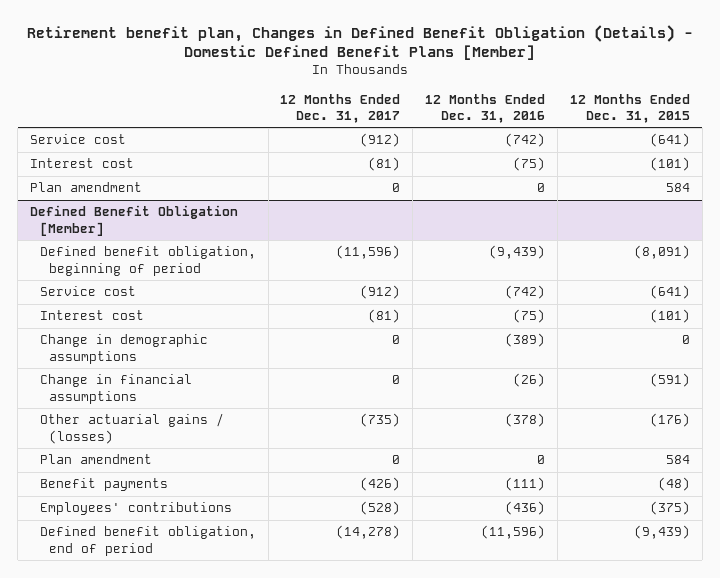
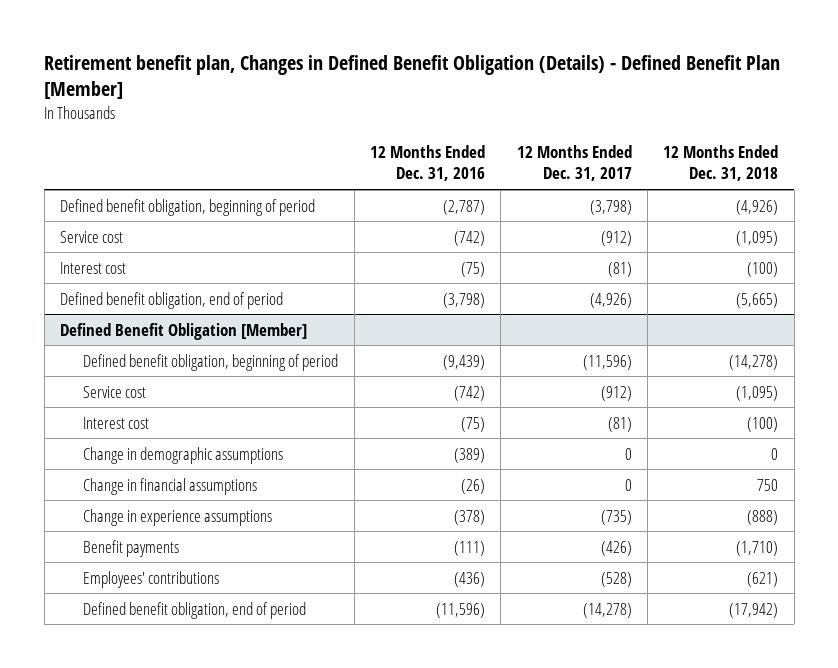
- Retirement benefit plan, Changes in Defined Benefit Obligation (Details) - Domestic Defined Benefit Plans [Member]
+ Retirement benefit plan, Changes in Defined Benefit Obligation (Details) - Defined Benefit Plan [Member]
- | 12 Months Ended Dec. 31, 2017 | 12 Months Ended Dec. 31, 2016 | 12 Months Ended Dec. 31, 2015
+ | 12 Months Ended Dec. 31, 2016 | 12 Months Ended Dec. 31, 2017 | 12 Months Ended Dec. 31, 2018
+ Defined benefit obligation, beginning of period | (2,787) | (3,798) | (4,926)
- Plan amendment | 0 | 0 | 584
+ Defined benefit obligation, end of period | (3,798) | (4,926) | (5,665)
@ Defined Benefit Obligation [Member]
- Other actuarial gains / (losses) | (735) | (378) | (176)
- Plan amendment | 0 | 0 | 584
+ Change in experience assumptions | (378) | (735) | (888)

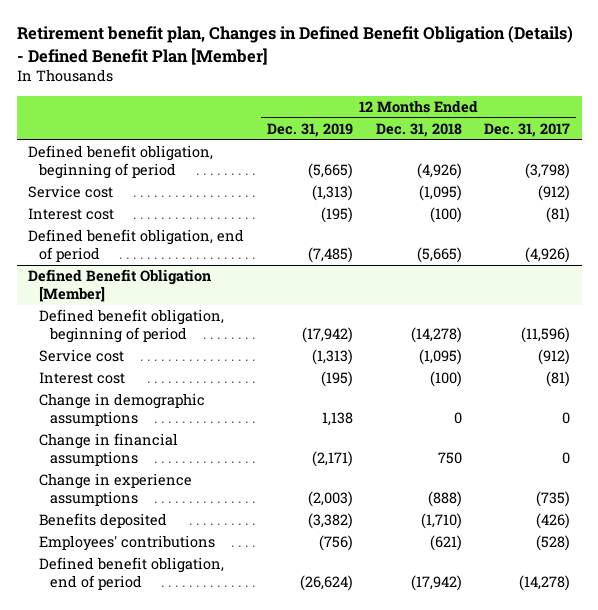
- | 12 Months Ended Dec. 31, 2016 | 12 Months Ended Dec. 31, 2017 | 12 Months Ended Dec. 31, 2018
+ | 12 Months Ended Dec. 31, 2019 | 12 Months Ended Dec. 31, 2018 | 12 Months Ended Dec. 31, 2017
@ Defined Benefit Obligation [Member]
- Benefit payments | (111) | (426) | (1,710)
+ Benefits deposited | (3,382) | (1,710) | (426)

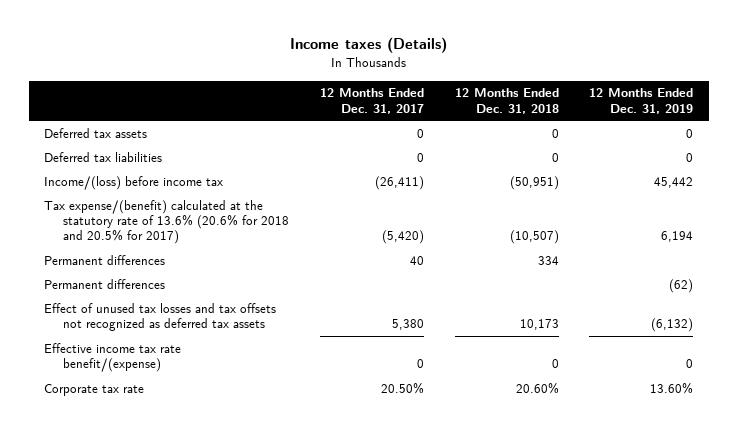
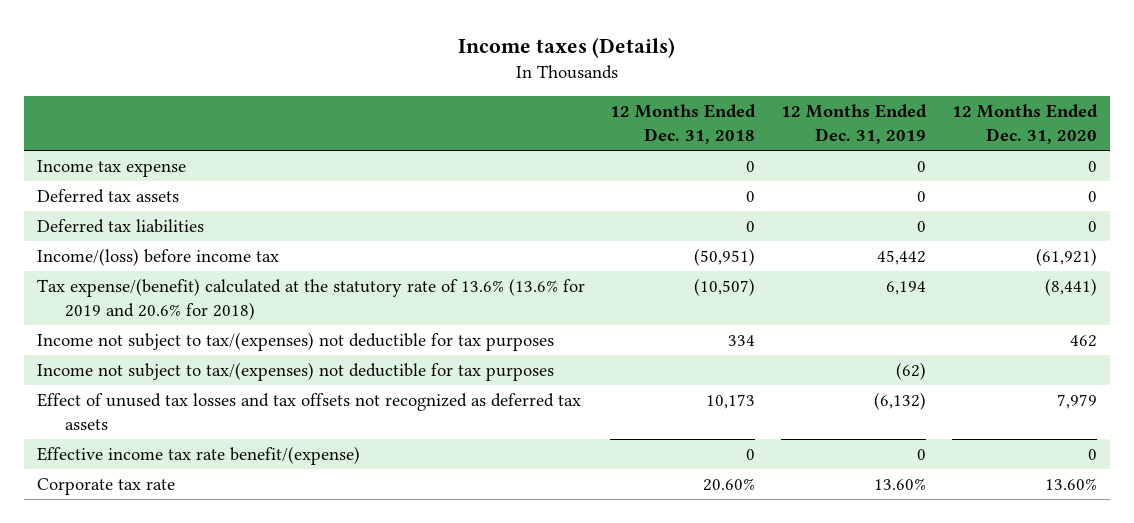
- | 12 Months Ended Dec. 31, 2017 | 12 Months Ended Dec. 31, 2018 | 12 Months Ended Dec. 31, 2019
+ | 12 Months Ended Dec. 31, 2018 | 12 Months Ended Dec. 31, 2019 | 12 Months Ended Dec. 31, 2020
+ Income tax expense | 0 | 0 | 0
- Tax expense/(benefit) calculated at the statutory rate of 13.6% (20.6% for 2018 and 20.5% for 2017) | (5,420) | (10,507) | 6,194
- Permanent differences | 40 | 334 |
- Permanent differences | | | (62)
+ Tax expense/(benefit) calculated at the statutory rate of 13.6% (13.6% for 2019 and 20.6% for 2018) | (10,507) | 6,194 | (8,441)
+ Income not subject to tax/(expenses) not deductible for tax purposes | 334 | | 462
+ Income not subject to tax/(expenses) not deductible for tax purposes | | (62) |

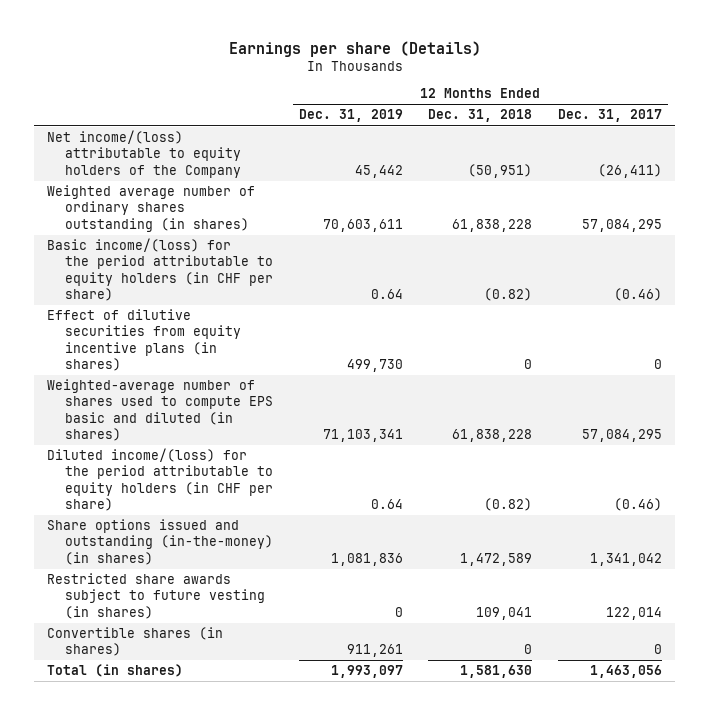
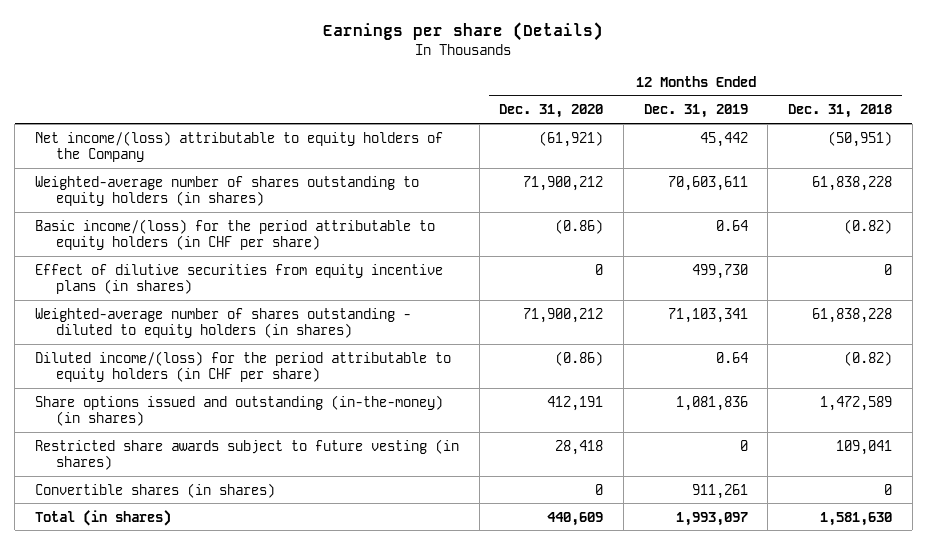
- | 12 Months Ended Dec. 31, 2019 | 12 Months Ended Dec. 31, 2018 | 12 Months Ended Dec. 31, 2017
+ | 12 Months Ended Dec. 31, 2020 | 12 Months Ended Dec. 31, 2019 | 12 Months Ended Dec. 31, 2018
- Weighted average number of ordinary shares outstanding (in shares) | 70,603,611 | 61,838,228 | 57,084,295
+ Weighted-average number of shares outstanding to equity holders (in shares) | 71,900,212 | 70,603,611 | 61,838,228
- Weighted-average number of shares used to compute EPS basic and diluted (in shares) | 71,103,341 | 61,838,228 | 57,084,295
+ Weighted-average number of shares outstanding - diluted to equity holders (in shares) | 71,900,212 | 71,103,341 | 61,838,228

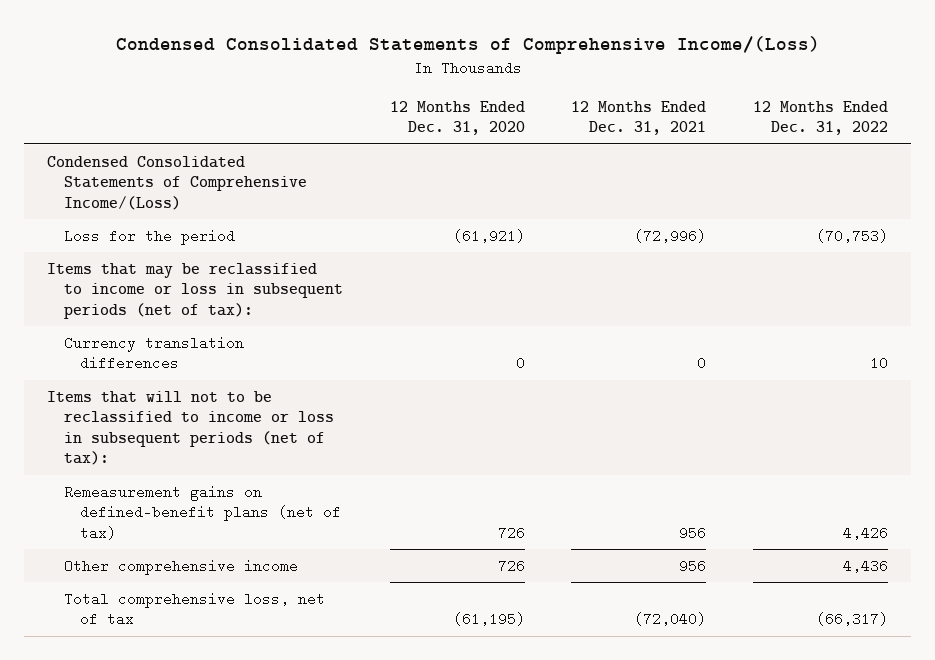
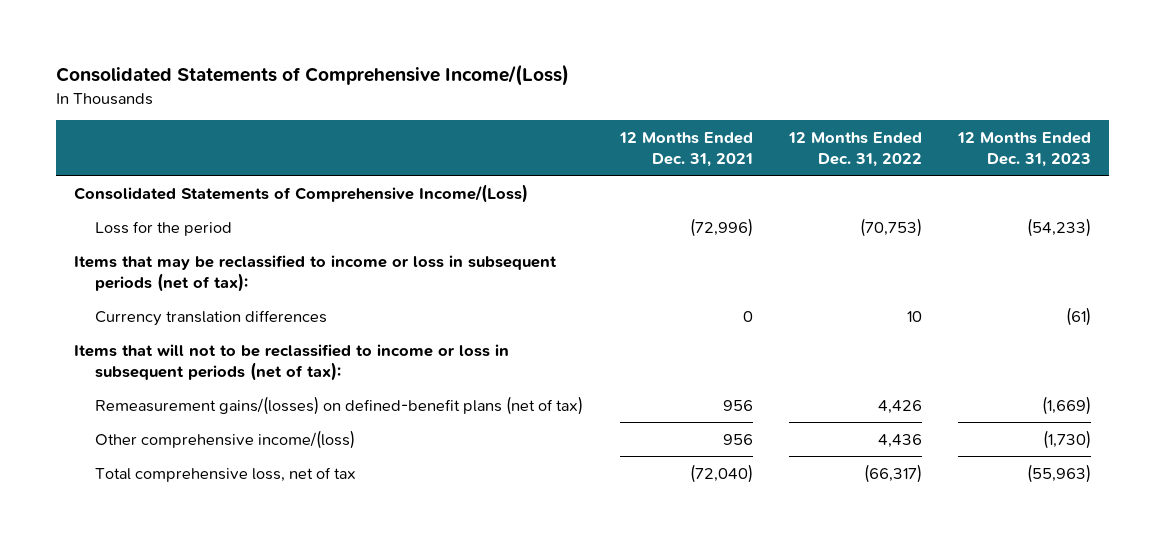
- Condensed Consolidated Statements of Comprehensive Income/(Loss)
+ Consolidated Statements of Comprehensive Income/(Loss)
- | 12 Months Ended Dec. 31, 2020 | 12 Months Ended Dec. 31, 2021 | 12 Months Ended Dec. 31, 2022
+ | 12 Months Ended Dec. 31, 2021 | 12 Months Ended Dec. 31, 2022 | 12 Months Ended Dec. 31, 2023
- Condensed Consolidated Statements of Comprehensive Income/(Loss)
+ Consolidated Statements of Comprehensive Income/(Loss)
- Remeasurement gains on defined-benefit plans (net of tax) | 726 | 956 | 4,426
- Other comprehensive income | 726 | 956 | 4,436
+ Remeasurement gains/(losses) on defined-benefit plans (net of tax) | 956 | 4,426 | (1,669)
+ Other comprehensive income/(loss) | 956 | 4,436 | (1,730)

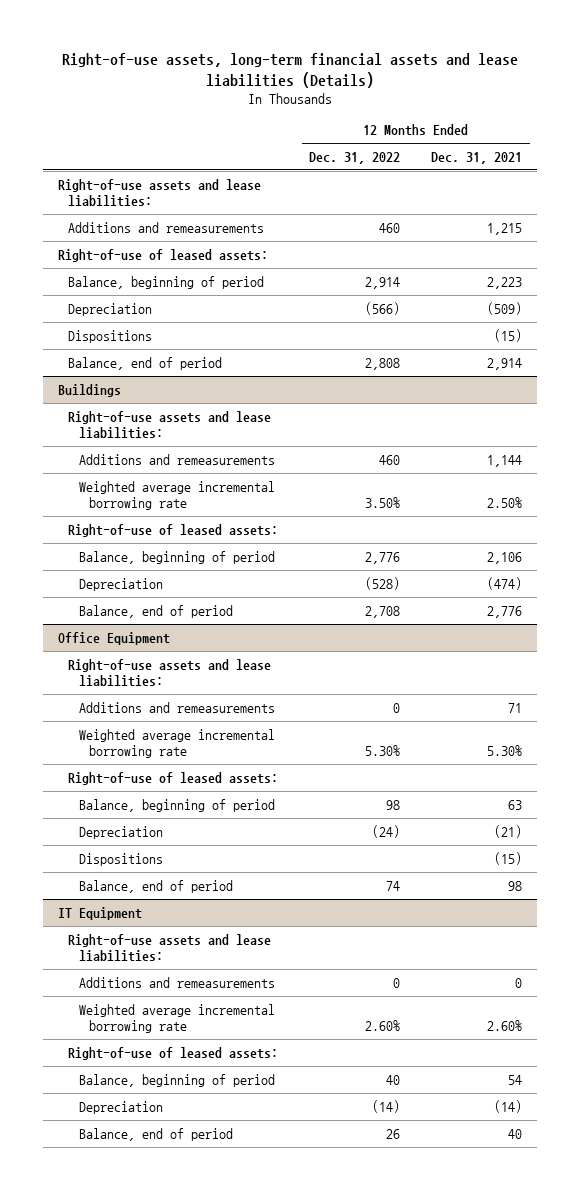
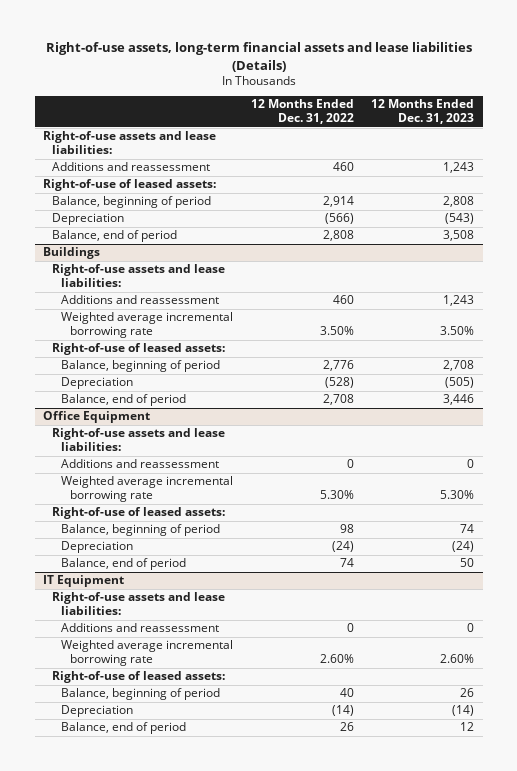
- | 12 Months Ended Dec. 31, 2022 | 12 Months Ended Dec. 31, 2021
+ | 12 Months Ended Dec. 31, 2022 | 12 Months Ended Dec. 31, 2023
- Additions and remeasurements | 460 | 1,215
+ Additions and reassessment | 460 | 1,243
- Dispositions | | (15)
@ Buildings
- Additions and remeasurements | 460 | 1,144
+ Additions and reassessment | 460 | 1,243
@ Office Equipment
- Additions and remeasurements | 0 | 71
+ Additions and reassessment | 0 | 0
- Dispositions | | (15)
@ IT Equipment
- Additions and remeasurements | 0 | 0
+ Additions and reassessment | 0 | 0

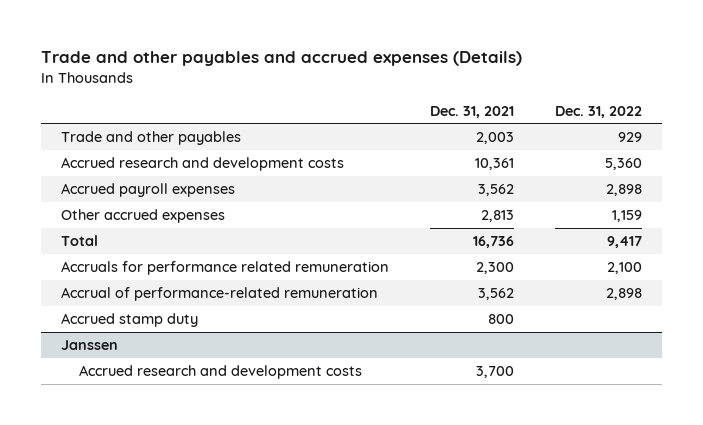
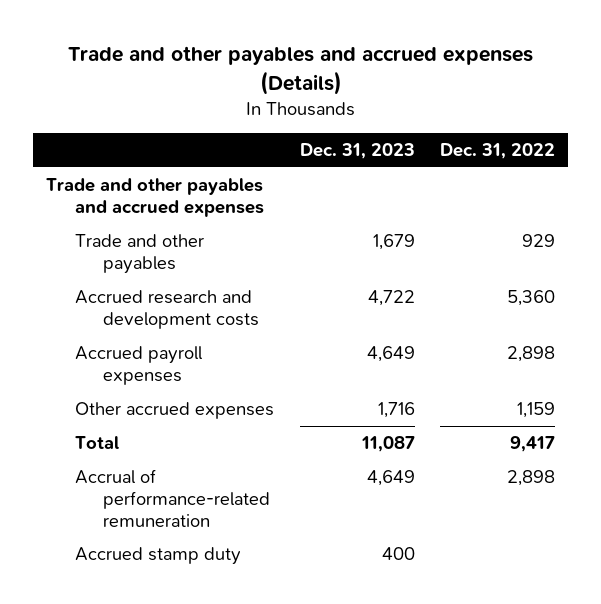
- | Dec. 31, 2021 | Dec. 31, 2022
+ | Dec. 31, 2023 | Dec. 31, 2022
+ Trade and other payables and accrued expenses
- Accruals for performance related remuneration | 2,300 | 2,100
- Janssen
- Accrued research and development costs | 3,700 |

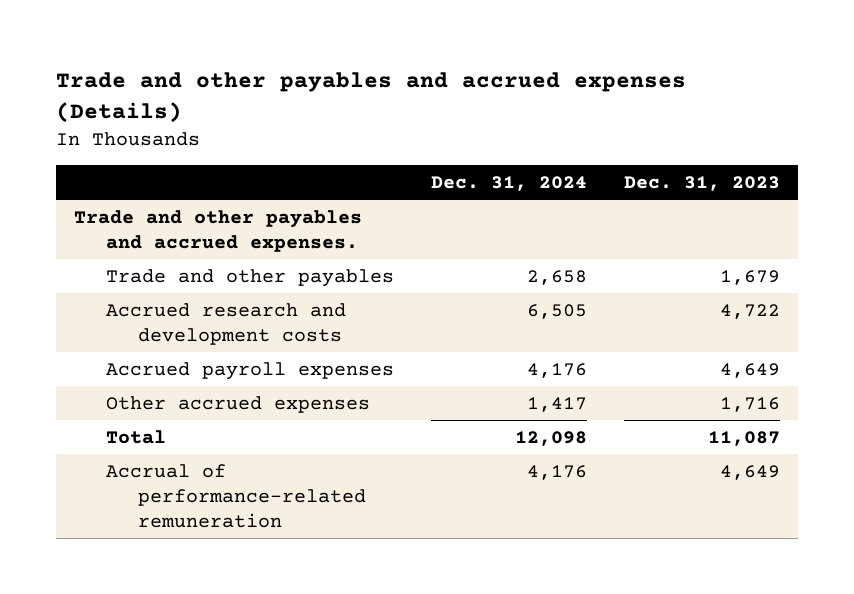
- | Dec. 31, 2023 | Dec. 31, 2022
+ | Dec. 31, 2024 | Dec. 31, 2023
- Trade and other payables and accrued expenses
+ Trade and other payables and accrued expenses.
- Accrued stamp duty | 400 |

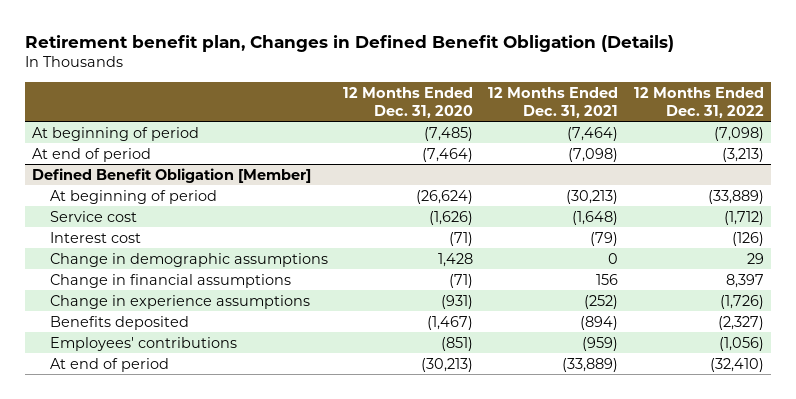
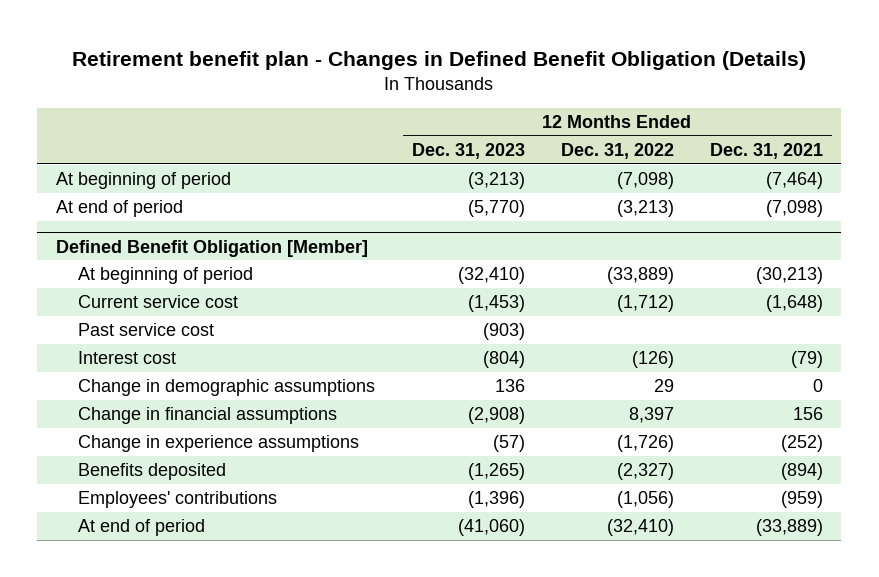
- Retirement benefit plan, Changes in Defined Benefit Obligation (Details)
+ Retirement benefit plan - Changes in Defined Benefit Obligation (Details)
- | 12 Months Ended Dec. 31, 2020 | 12 Months Ended Dec. 31, 2021 | 12 Months Ended Dec. 31, 2022
+ | 12 Months Ended Dec. 31, 2023 | 12 Months Ended Dec. 31, 2022 | 12 Months Ended Dec. 31, 2021
@ Defined Benefit Obligation [Member]
- Service cost | (1,626) | (1,648) | (1,712)
+ Current service cost | (1,453) | (1,712) | (1,648)
+ Past service cost | (903) | |

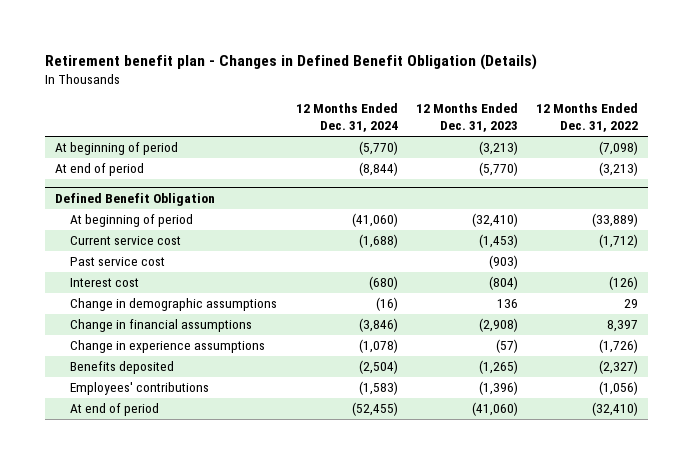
- | 12 Months Ended Dec. 31, 2023 | 12 Months Ended Dec. 31, 2022 | 12 Months Ended Dec. 31, 2021
+ | 12 Months Ended Dec. 31, 2024 | 12 Months Ended Dec. 31, 2023 | 12 Months Ended Dec. 31, 2022
- Defined Benefit Obligation [Member]
+ Defined Benefit Obligation

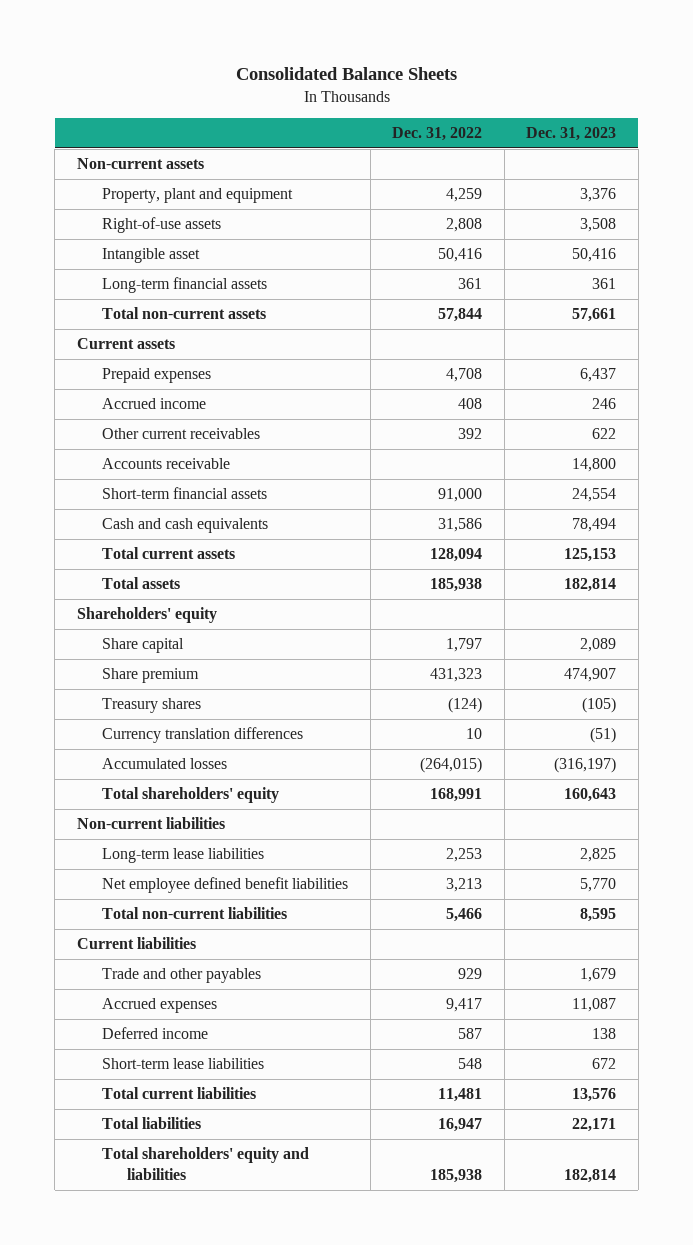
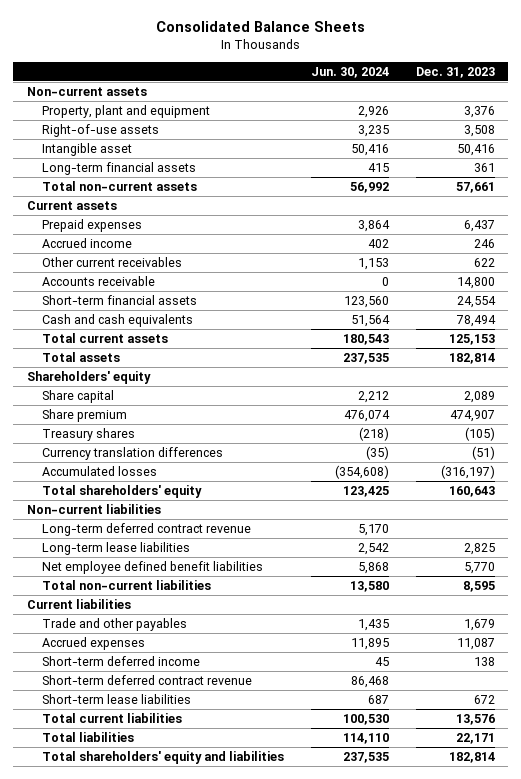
- | Dec. 31, 2022 | Dec. 31, 2023
+ | Jun. 30, 2024 | Dec. 31, 2023
+ Long-term deferred contract revenue | 5,170 |
- Deferred income | 587 | 138
+ Short-term deferred income | 45 | 138
+ Short-term deferred contract revenue | 86,468 |

